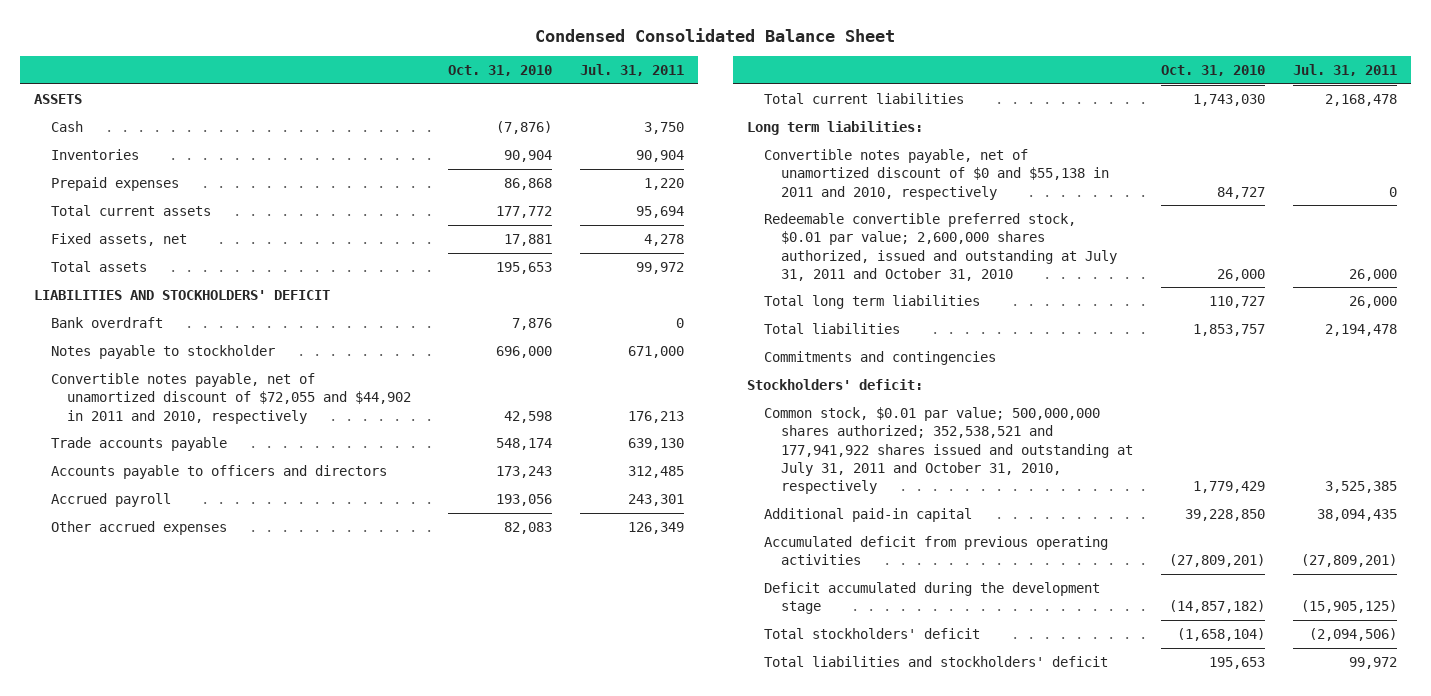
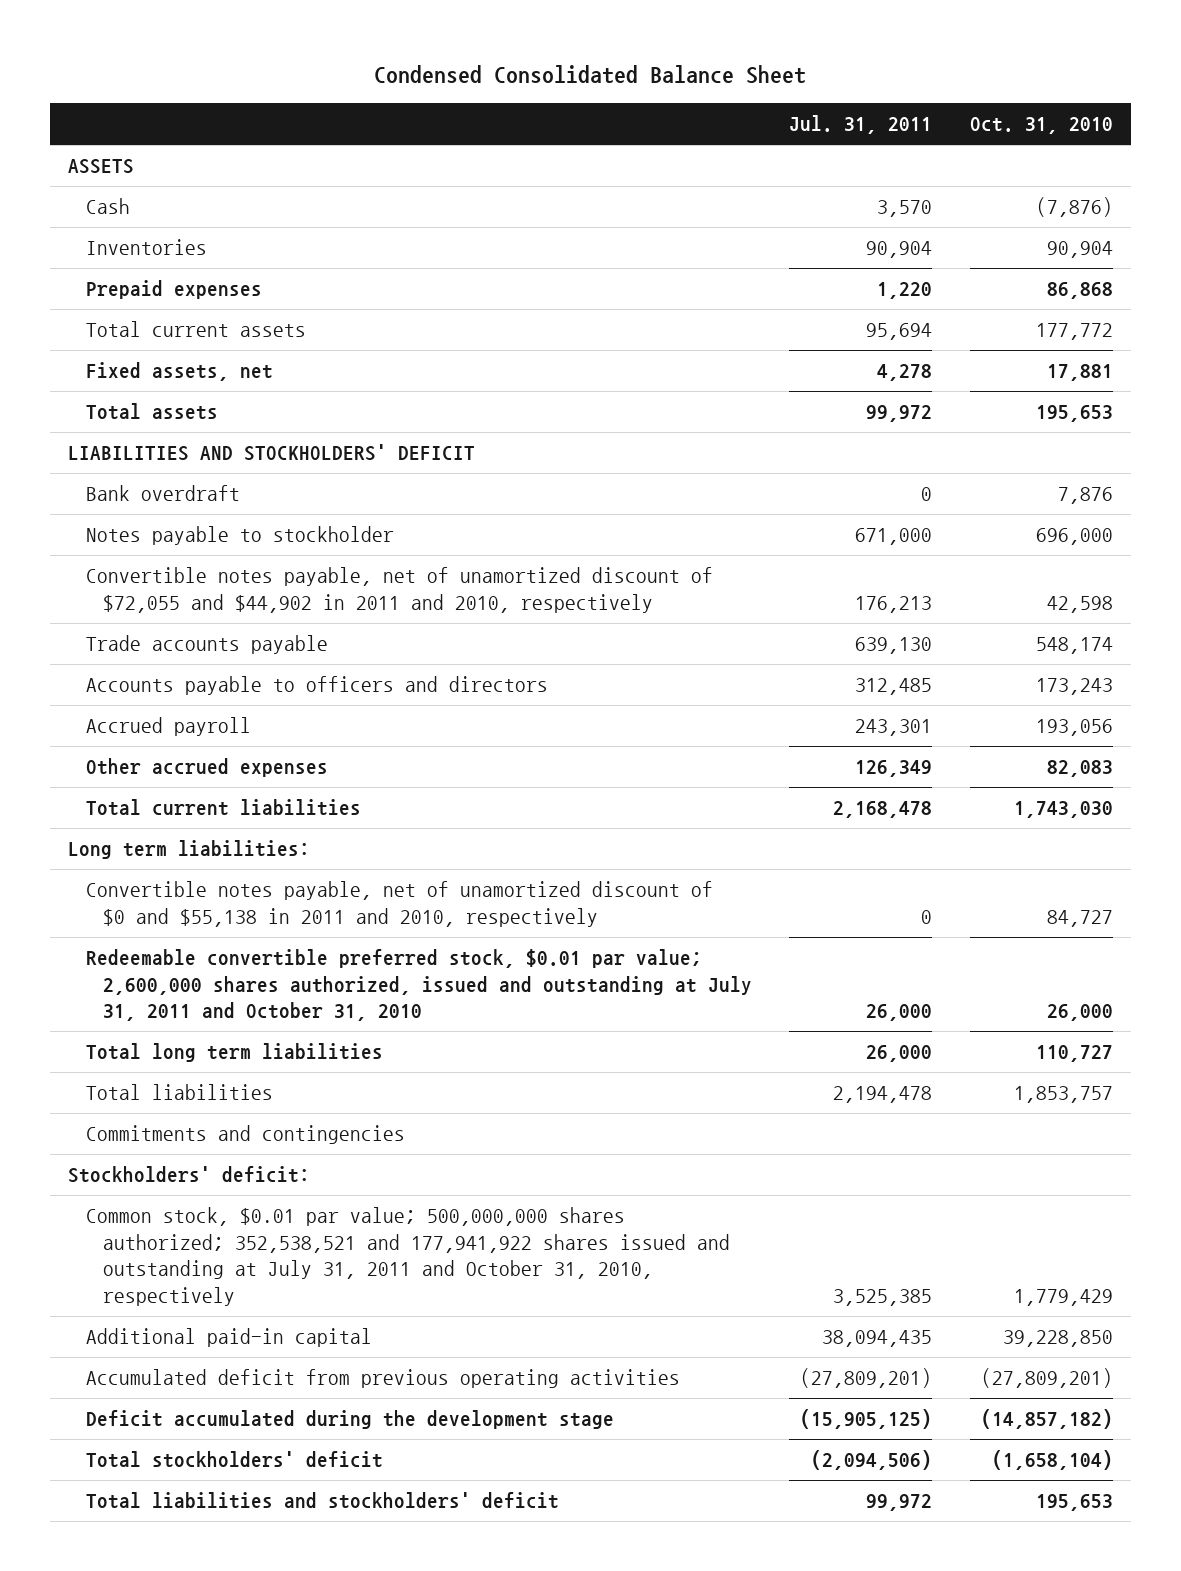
- | Oct. 31, 2010 | Jul. 31, 2011
+ | Jul. 31, 2011 | Oct. 31, 2010
- Cash | (7,876) | 3,750
+ Cash | 3,570 | (7,876)

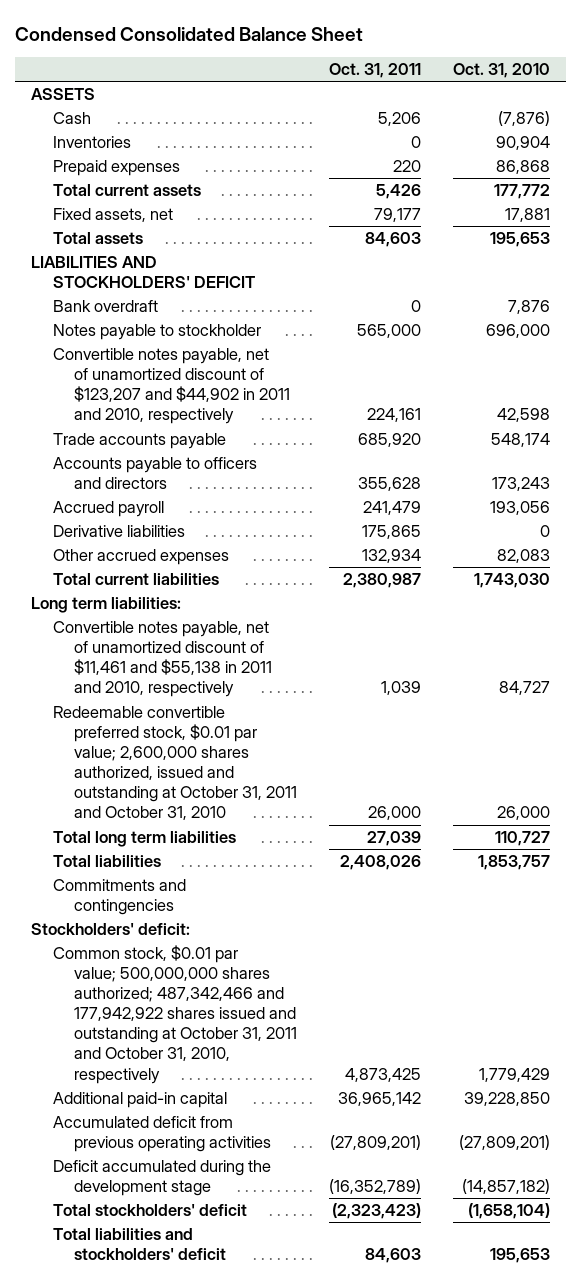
- | Jul. 31, 2011 | Oct. 31, 2010
+ | Oct. 31, 2011 | Oct. 31, 2010
- Convertible notes payable, net of unamortized discount of $72,055 and $44,902 in 2011 and 2010, respectively | 176,213 | 42,598
+ Convertible notes payable, net of unamortized discount of $123,207 and $44,902 in 2011 and 2010, respectively | 224,161 | 42,598
+ Derivative liabilities | 175,865 | 0
- Convertible notes payable, net of unamortized discount of $0 and $55,138 in 2011 and 2010, respectively | 0 | 84,727
- Redeemable convertible preferred stock, $0.01 par value; 2,600,000 shares authorized, issued and outstanding at July 31, 2011 and October 31, 2010 | 26,000 | 26,000
+ Convertible notes payable, net of unamortized discount of $11,461 and $55,138 in 2011 and 2010, respectively | 1,039 | 84,727
+ Redeemable convertible preferred stock, $0.01 par value; 2,600,000 shares authorized, issued and outstanding at October 31, 2011 and October 31, 2010 | 26,000 | 26,000
- Common stock, $0.01 par value; 500,000,000 shares authorized; 352,538,521 and 177,941,922 shares issued and outstanding at July 31, 2011 and October 31, 2010, respectively | 3,525,385 | 1,779,429
+ Common stock, $0.01 par value; 500,000,000 shares authorized; 487,342,466 and 177,942,922 shares issued and outstanding at October 31, 2011 and October 31, 2010, respectively | 4,873,425 | 1,779,429

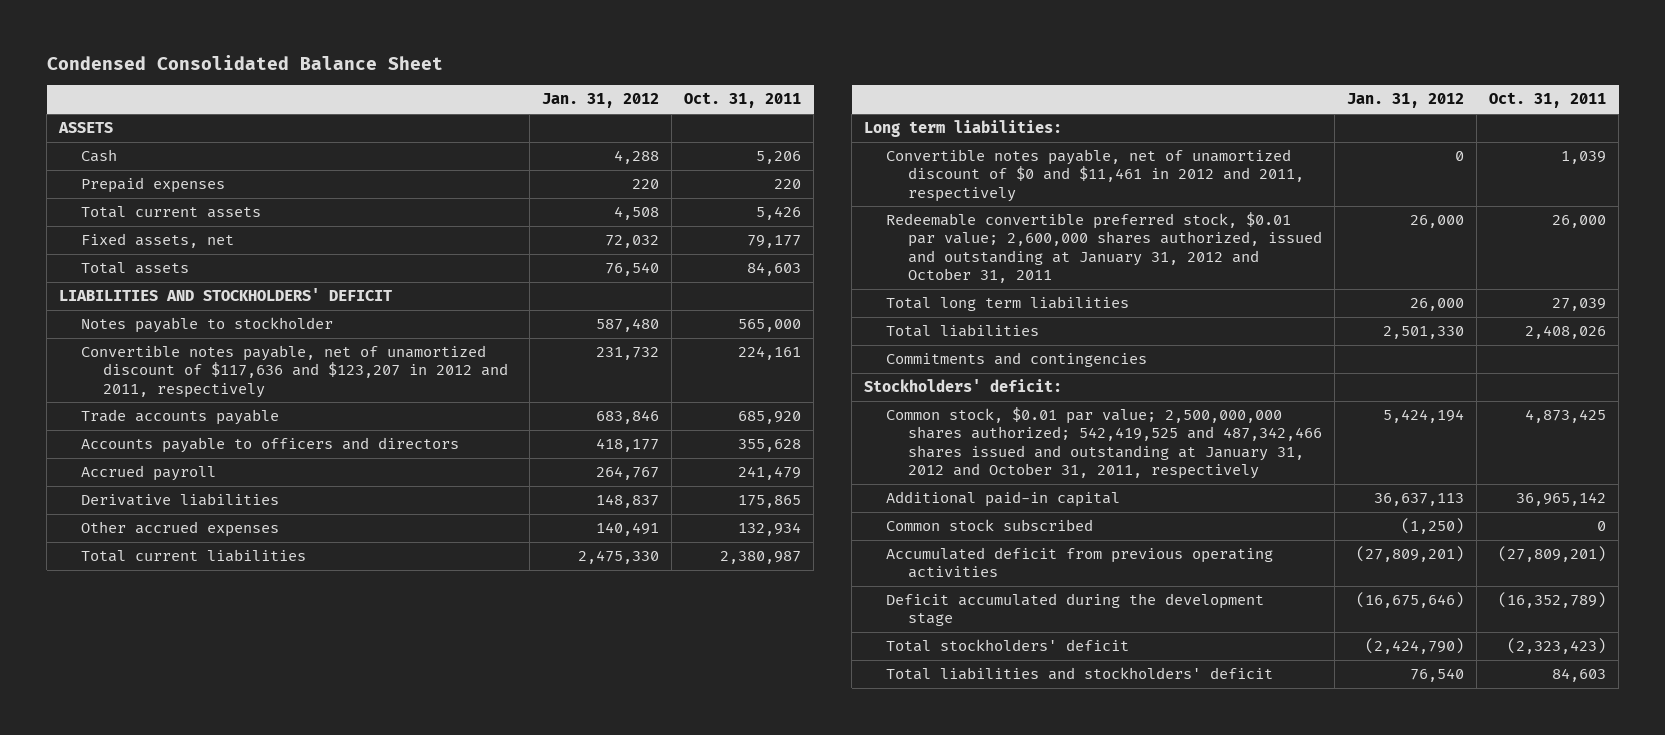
- | Oct. 31, 2011 | Oct. 31, 2010
+ | Jan. 31, 2012 | Oct. 31, 2011
- Inventories | 0 | 90,904
- Bank overdraft | 0 | 7,876
- Convertible notes payable, net of unamortized discount of $123,207 and $44,902 in 2011 and 2010, respectively | 224,161 | 42,598
+ Convertible notes payable, net of unamortized discount of $117,636 and $123,207 in 2012 and 2011, respectively | 231,732 | 224,161
- Convertible notes payable, net of unamortized discount of $11,461 and $55,138 in 2011 and 2010, respectively | 1,039 | 84,727
- Redeemable convertible preferred stock, $0.01 par value; 2,600,000 shares authorized, issued and outstanding at October 31, 2011 and October 31, 2010 | 26,000 | 26,000
+ Convertible notes payable, net of unamortized discount of $0 and $11,461 in 2012 and 2011, respectively | 0 | 1,039
+ Redeemable convertible preferred stock, $0.01 par value; 2,600,000 shares authorized, issued and outstanding at January 31, 2012 and October 31, 2011 | 26,000 | 26,000
- Common stock, $0.01 par value; 500,000,000 shares authorized; 487,342,466 and 177,942,922 shares issued and outstanding at October 31, 2011 and October 31, 2010, respectively | 4,873,425 | 1,779,429
+ Common stock, $0.01 par value; 2,500,000,000 shares authorized; 542,419,525 and 487,342,466 shares issued and outstanding at January 31, 2012 and October 31, 2011, respectively | 5,424,194 | 4,873,425
+ Common stock subscribed | (1,250) | 0

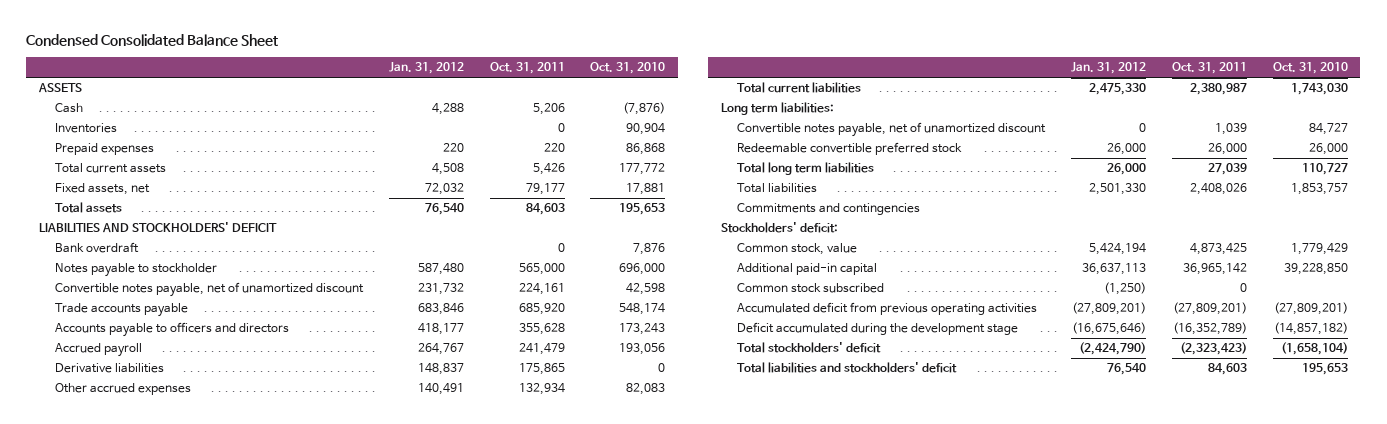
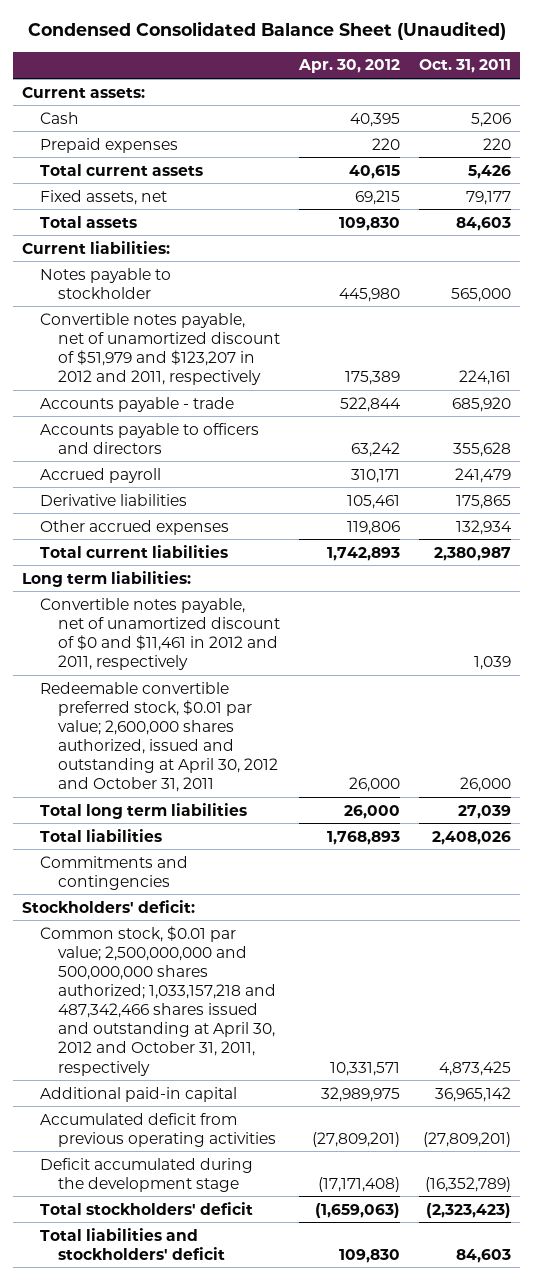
- Condensed Consolidated Balance Sheet
+ Condensed Consolidated Balance Sheet (Unaudited)
- | Jan. 31, 2012 | Oct. 31, 2011 | Oct. 31, 2010
+ | Apr. 30, 2012 | Oct. 31, 2011
- ASSETS
+ Current assets:
- Inventories | | 0 | 90,904
- LIABILITIES AND STOCKHOLDERS' DEFICIT
- Bank overdraft | | 0 | 7,876
+ Current liabilities:
- Convertible notes payable, net of unamortized discount | 231,732 | 224,161 | 42,598
- Trade accounts payable | 683,846 | 685,920 | 548,174
+ Convertible notes payable, net of unamortized discount of $51,979 and $123,207 in 2012 and 2011, respectively | 175,389 | 224,161
+ Accounts payable - trade | 522,844 | 685,920
- Convertible notes payable, net of unamortized discount | 0 | 1,039 | 84,727
- Redeemable convertible preferred stock | 26,000 | 26,000 | 26,000
+ Convertible notes payable, net of unamortized discount of $0 and $11,461 in 2012 and 2011, respectively | | 1,039
+ Redeemable convertible preferred stock, $0.01 par value; 2,600,000 shares authorized, issued and outstanding at April 30, 2012 and October 31, 2011 | 26,000 | 26,000
- Common stock, value | 5,424,194 | 4,873,425 | 1,779,429
+ Common stock, $0.01 par value; 2,500,000,000 and 500,000,000 shares authorized; 1,033,157,218 and 487,342,466 shares issued and outstanding at April 30, 2012 and October 31, 2011, respectively | 10,331,571 | 4,873,425
- Common stock subscribed | (1,250) | 0 |

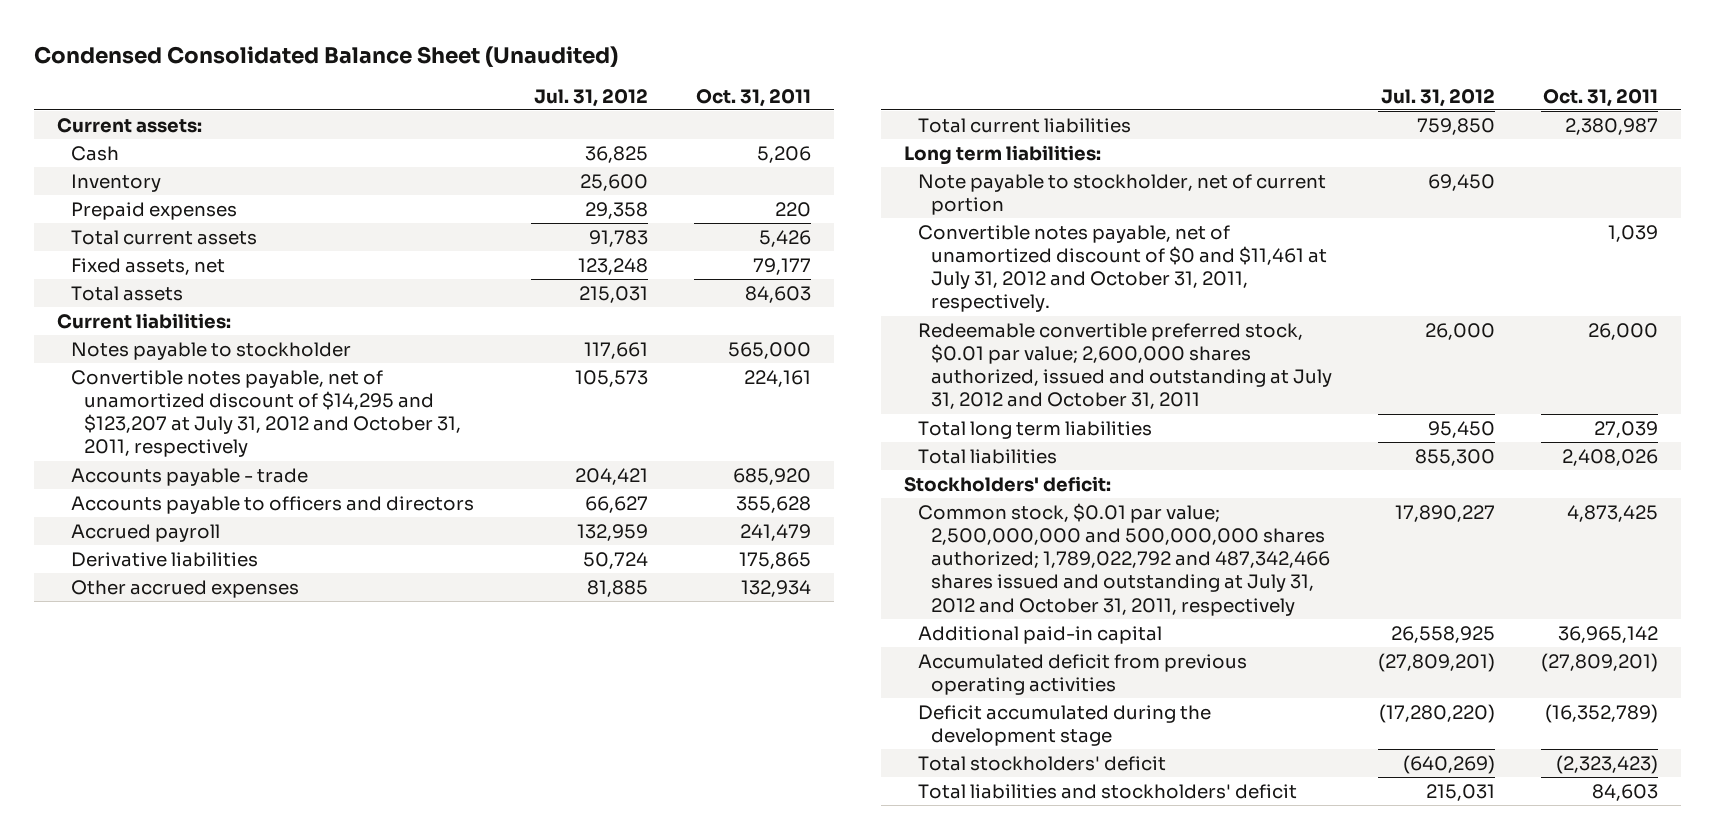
- | Apr. 30, 2012 | Oct. 31, 2011
+ | Jul. 31, 2012 | Oct. 31, 2011
+ Inventory | 25,600 |
- Convertible notes payable, net of unamortized discount of $51,979 and $123,207 in 2012 and 2011, respectively | 175,389 | 224,161
+ Convertible notes payable, net of unamortized discount of $14,295 and $123,207 at July 31, 2012 and October 31, 2011, respectively | 105,573 | 224,161
- Convertible notes payable, net of unamortized discount of $0 and $11,461 in 2012 and 2011, respectively | | 1,039
- Redeemable convertible preferred stock, $0.01 par value; 2,600,000 shares authorized, issued and outstanding at April 30, 2012 and October 31, 2011 | 26,000 | 26,000
+ Note payable to stockholder, net of current portion | 69,450 |
+ Convertible notes payable, net of unamortized discount of $0 and $11,461 at July 31, 2012 and October 31, 2011, respectively. | | 1,039
+ Redeemable convertible preferred stock, $0.01 par value; 2,600,000 shares authorized, issued and outstanding at July 31, 2012 and October 31, 2011 | 26,000 | 26,000
- Commitments and contingencies
- Common stock, $0.01 par value; 2,500,000,000 and 500,000,000 shares authorized; 1,033,157,218 and 487,342,466 shares issued and outstanding at April 30, 2012 and October 31, 2011, respectively | 10,331,571 | 4,873,425
+ Common stock, $0.01 par value; 2,500,000,000 and 500,000,000 shares authorized; 1,789,022,792 and 487,342,466 shares issued and outstanding at July 31, 2012 and October 31, 2011, respectively | 17,890,227 | 4,873,425

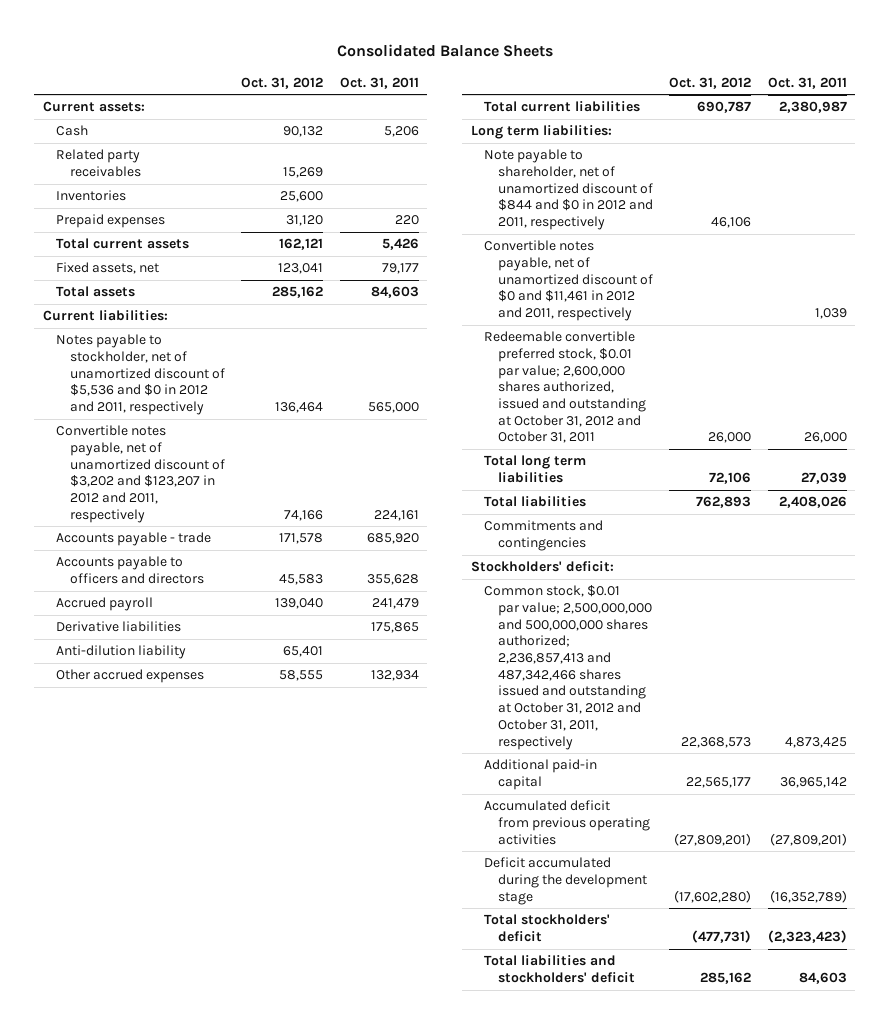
- Condensed Consolidated Balance Sheet (Unaudited)
+ Consolidated Balance Sheets
- | Jul. 31, 2012 | Oct. 31, 2011
+ | Oct. 31, 2012 | Oct. 31, 2011
- Inventory | 25,600 |
+ Related party receivables | 15,269 |
+ Inventories | 25,600 |
- Notes payable to stockholder | 117,661 | 565,000
- Convertible notes payable, net of unamortized discount of $14,295 and $123,207 at July 31, 2012 and October 31, 2011, respectively | 105,573 | 224,161
+ Notes payable to stockholder, net of unamortized discount of $5,536 and $0 in 2012 and 2011, respectively | 136,464 | 565,000
+ Convertible notes payable, net of unamortized discount of $3,202 and $123,207 in 2012 and 2011, respectively | 74,166 | 224,161
+ Anti-dilution liability | 65,401 |
- Note payable to stockholder, net of current portion | 69,450 |
- Convertible notes payable, net of unamortized discount of $0 and $11,461 at July 31, 2012 and October 31, 2011, respectively. | | 1,039
- Redeemable convertible preferred stock, $0.01 par value; 2,600,000 shares authorized, issued and outstanding at July 31, 2012 and October 31, 2011 | 26,000 | 26,000
+ Note payable to shareholder, net of unamortized discount of $844 and $0 in 2012 and 2011, respectively | 46,106 |
+ Convertible notes payable, net of unamortized discount of $0 and $11,461 in 2012 and 2011, respectively | | 1,039
+ Redeemable convertible preferred stock, $0.01 par value; 2,600,000 shares authorized, issued and outstanding at October 31, 2012 and October 31, 2011 | 26,000 | 26,000
+ Commitments and contingencies
- Common stock, $0.01 par value; 2,500,000,000 and 500,000,000 shares authorized; 1,789,022,792 and 487,342,466 shares issued and outstanding at July 31, 2012 and October 31, 2011, respectively | 17,890,227 | 4,873,425
+ Common stock, $0.01 par value; 2,500,000,000 and 500,000,000 shares authorized; 2,236,857,413 and 487,342,466 shares issued and outstanding at October 31, 2012 and October 31, 2011, respectively | 22,368,573 | 4,873,425

